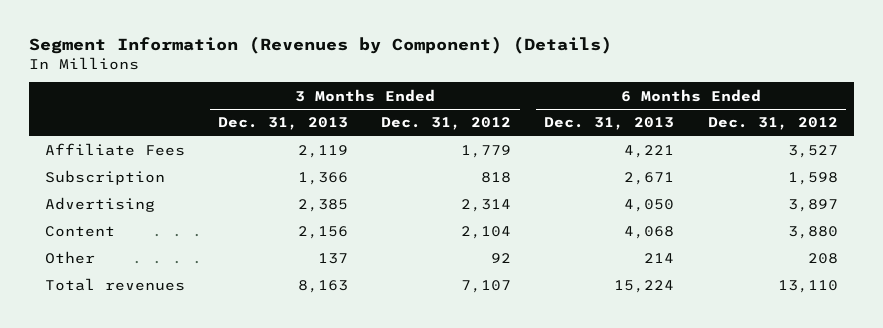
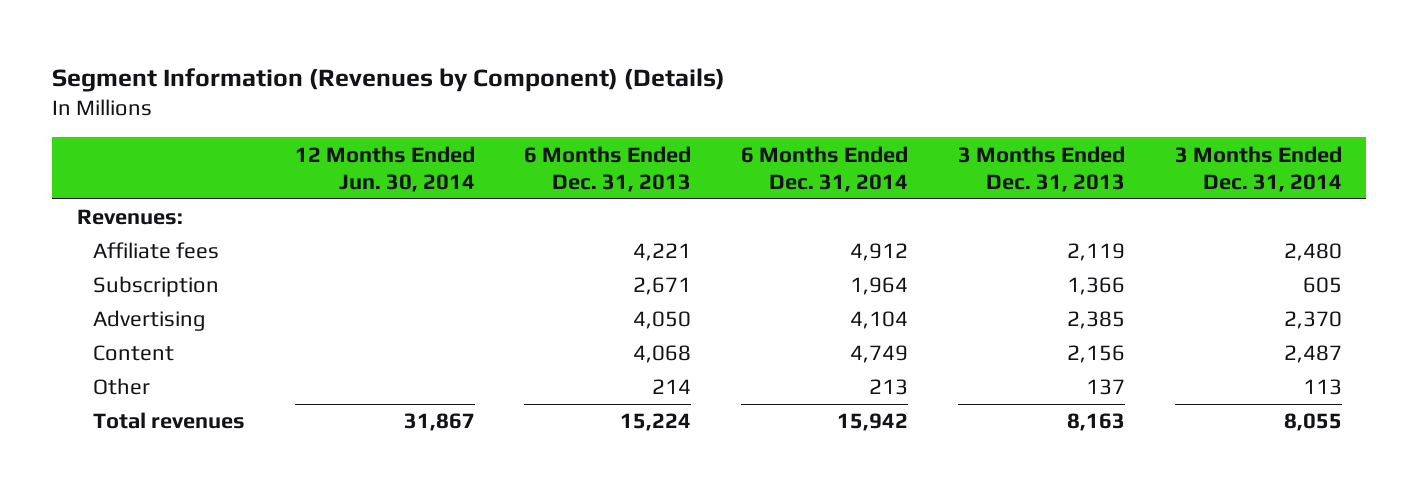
- | 3 Months Ended Dec. 31, 2013 | 3 Months Ended Dec. 31, 2012 | 6 Months Ended Dec. 31, 2013 | 6 Months Ended Dec. 31, 2012
+ | 12 Months Ended Jun. 30, 2014 | 6 Months Ended Dec. 31, 2013 | 6 Months Ended Dec. 31, 2014 | 3 Months Ended Dec. 31, 2013 | 3 Months Ended Dec. 31, 2014
- Affiliate Fees | 2,119 | 1,779 | 4,221 | 3,527
+ Revenues:
+ Affiliate fees | | 4,221 | 4,912 | 2,119 | 2,480

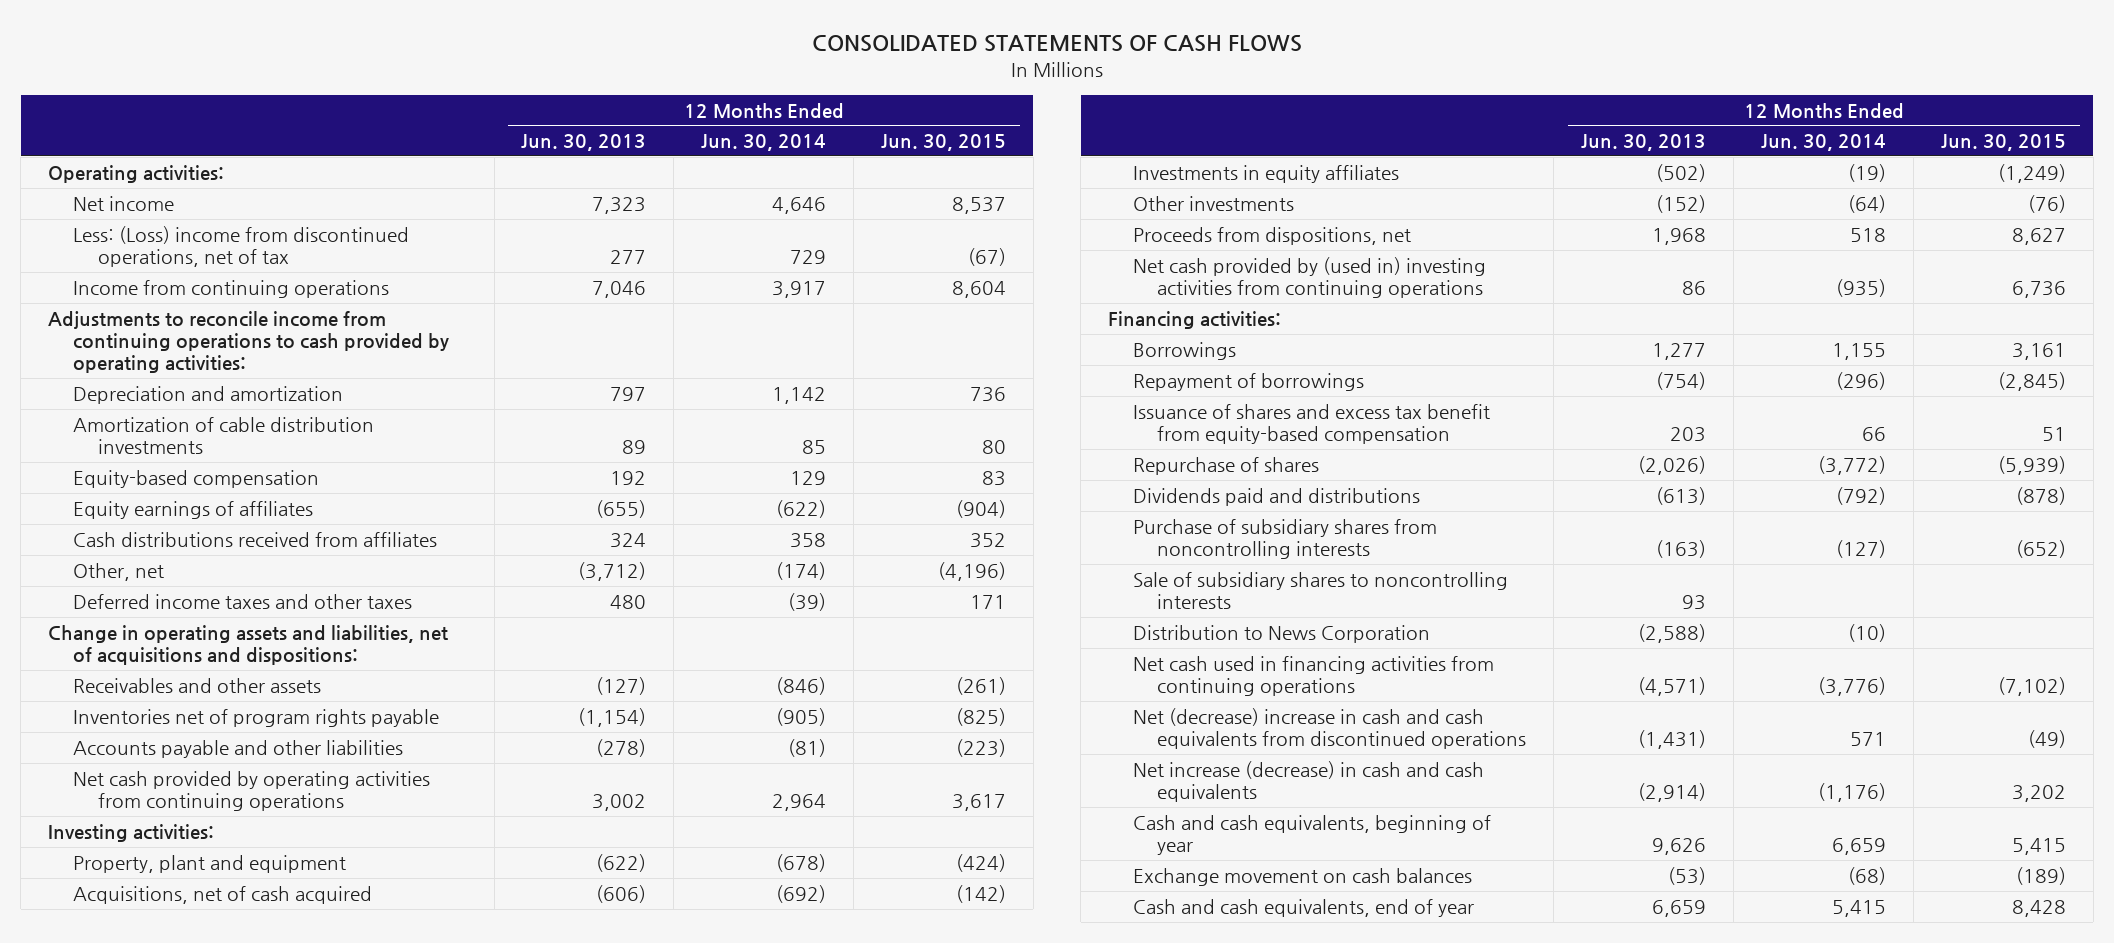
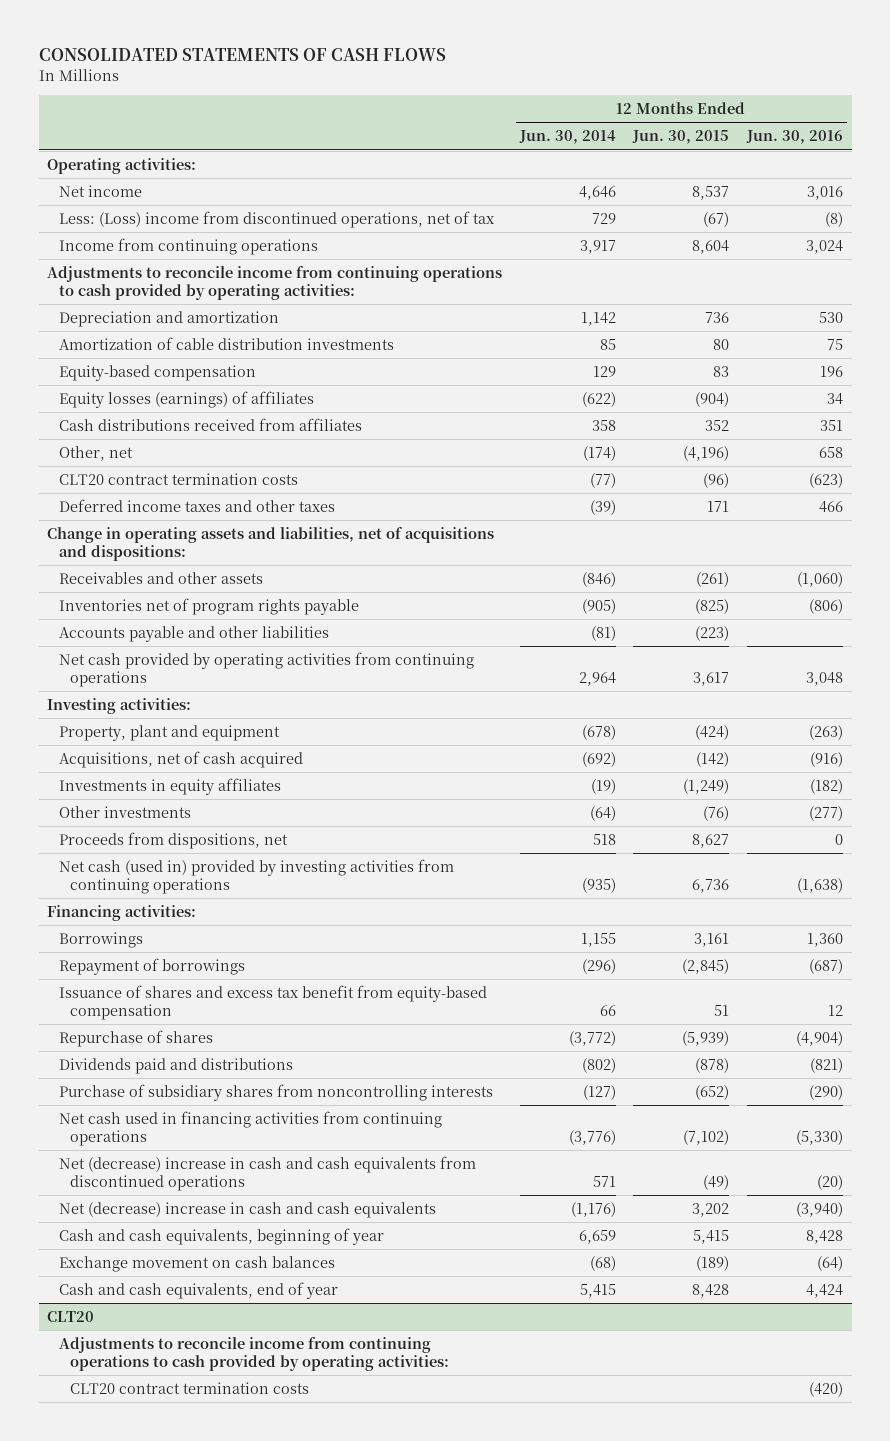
- | 12 Months Ended Jun. 30, 2013 | 12 Months Ended Jun. 30, 2014 | 12 Months Ended Jun. 30, 2015
+ | 12 Months Ended Jun. 30, 2014 | 12 Months Ended Jun. 30, 2015 | 12 Months Ended Jun. 30, 2016
- Equity earnings of affiliates | (655) | (622) | (904)
+ Equity losses (earnings) of affiliates | (622) | (904) | 34
+ CLT20 contract termination costs | (77) | (96) | (623)
- Net cash provided by (used in) investing activities from continuing operations | 86 | (935) | 6,736
+ Net cash (used in) provided by investing activities from continuing operations | (935) | 6,736 | (1,638)
- Dividends paid and distributions | (613) | (792) | (878)
+ Dividends paid and distributions | (802) | (878) | (821)
- Sale of subsidiary shares to noncontrolling interests | 93 | |
- Distribution to News Corporation | (2,588) | (10) |
- Net increase (decrease) in cash and cash equivalents | (2,914) | (1,176) | 3,202
+ Net (decrease) increase in cash and cash equivalents | (1,176) | 3,202 | (3,940)
+ CLT20
+ Adjustments to reconcile income from continuing operations to cash provided by operating activities:
+ CLT20 contract termination costs | | | (420)

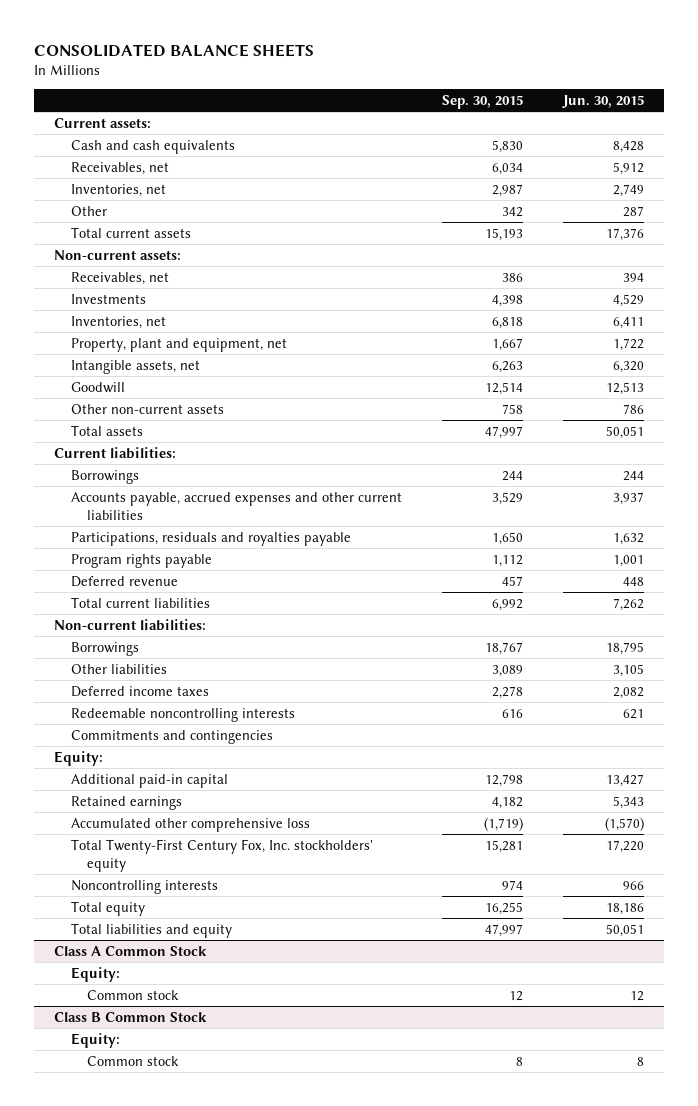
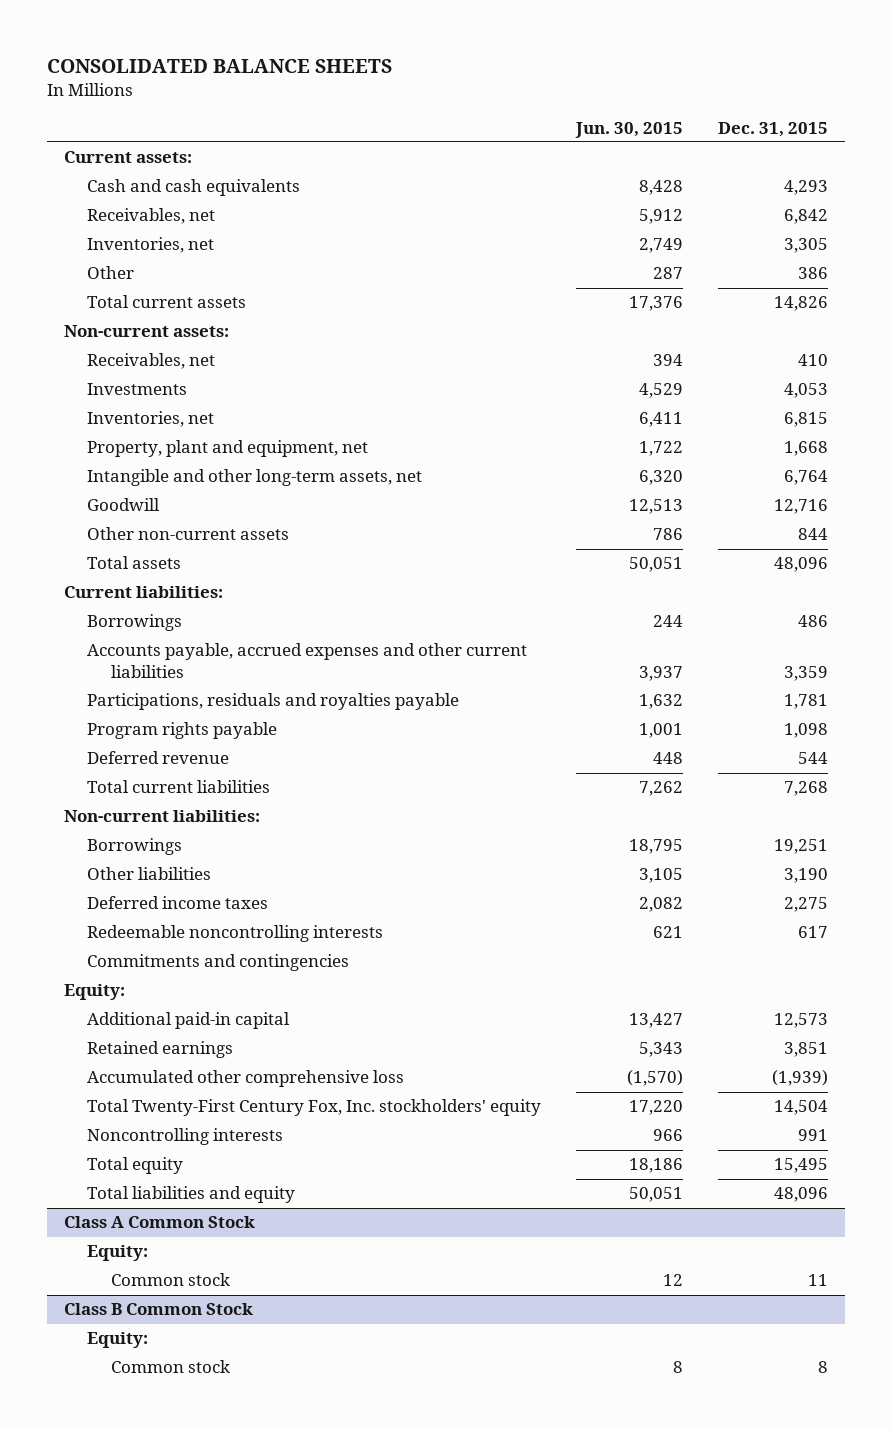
- | Sep. 30, 2015 | Jun. 30, 2015
+ | Jun. 30, 2015 | Dec. 31, 2015
- Intangible assets, net | 6,263 | 6,320
+ Intangible and other long-term assets, net | 6,320 | 6,764

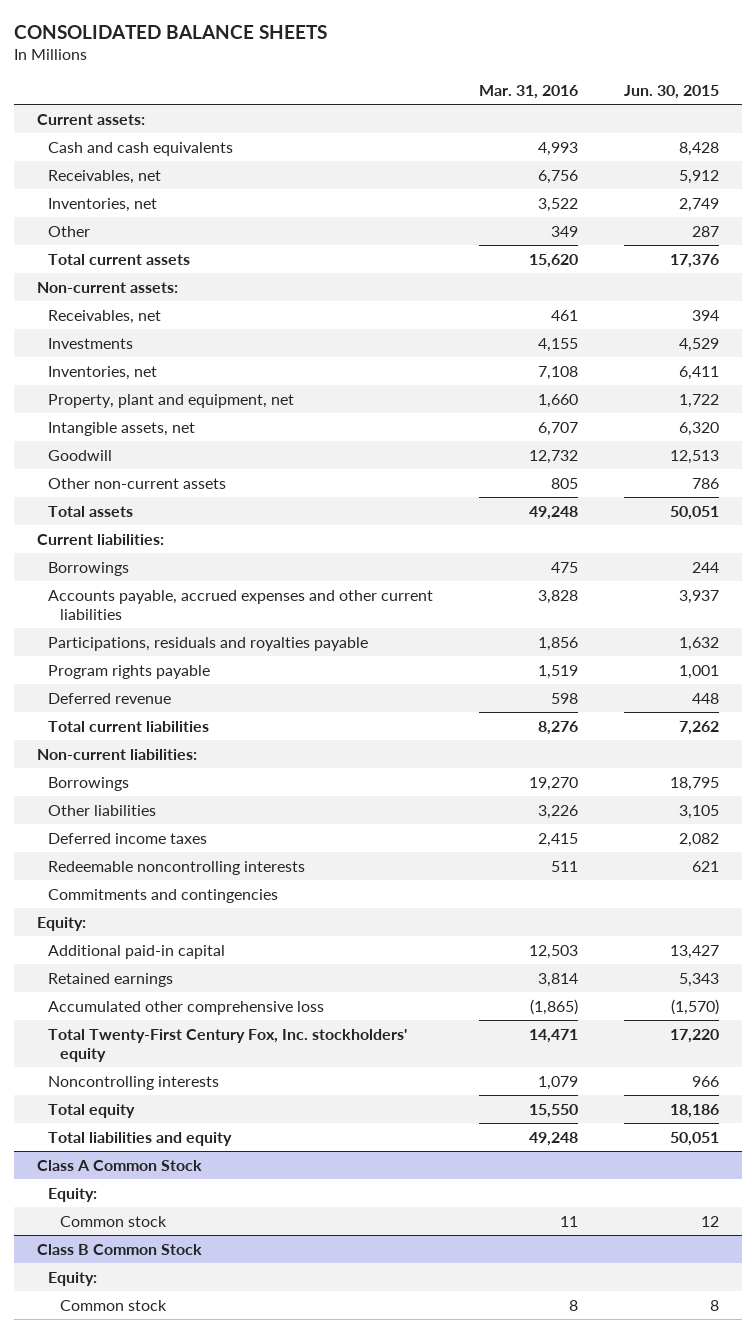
- | Jun. 30, 2015 | Dec. 31, 2015
+ | Mar. 31, 2016 | Jun. 30, 2015
- Intangible and other long-term assets, net | 6,320 | 6,764
+ Intangible assets, net | 6,707 | 6,320

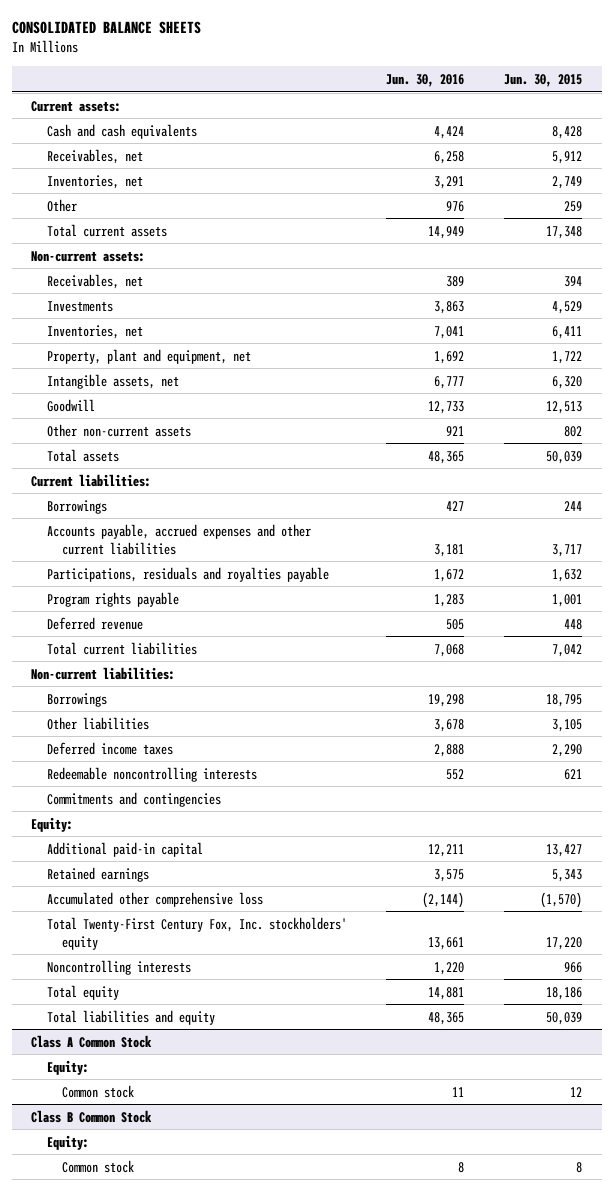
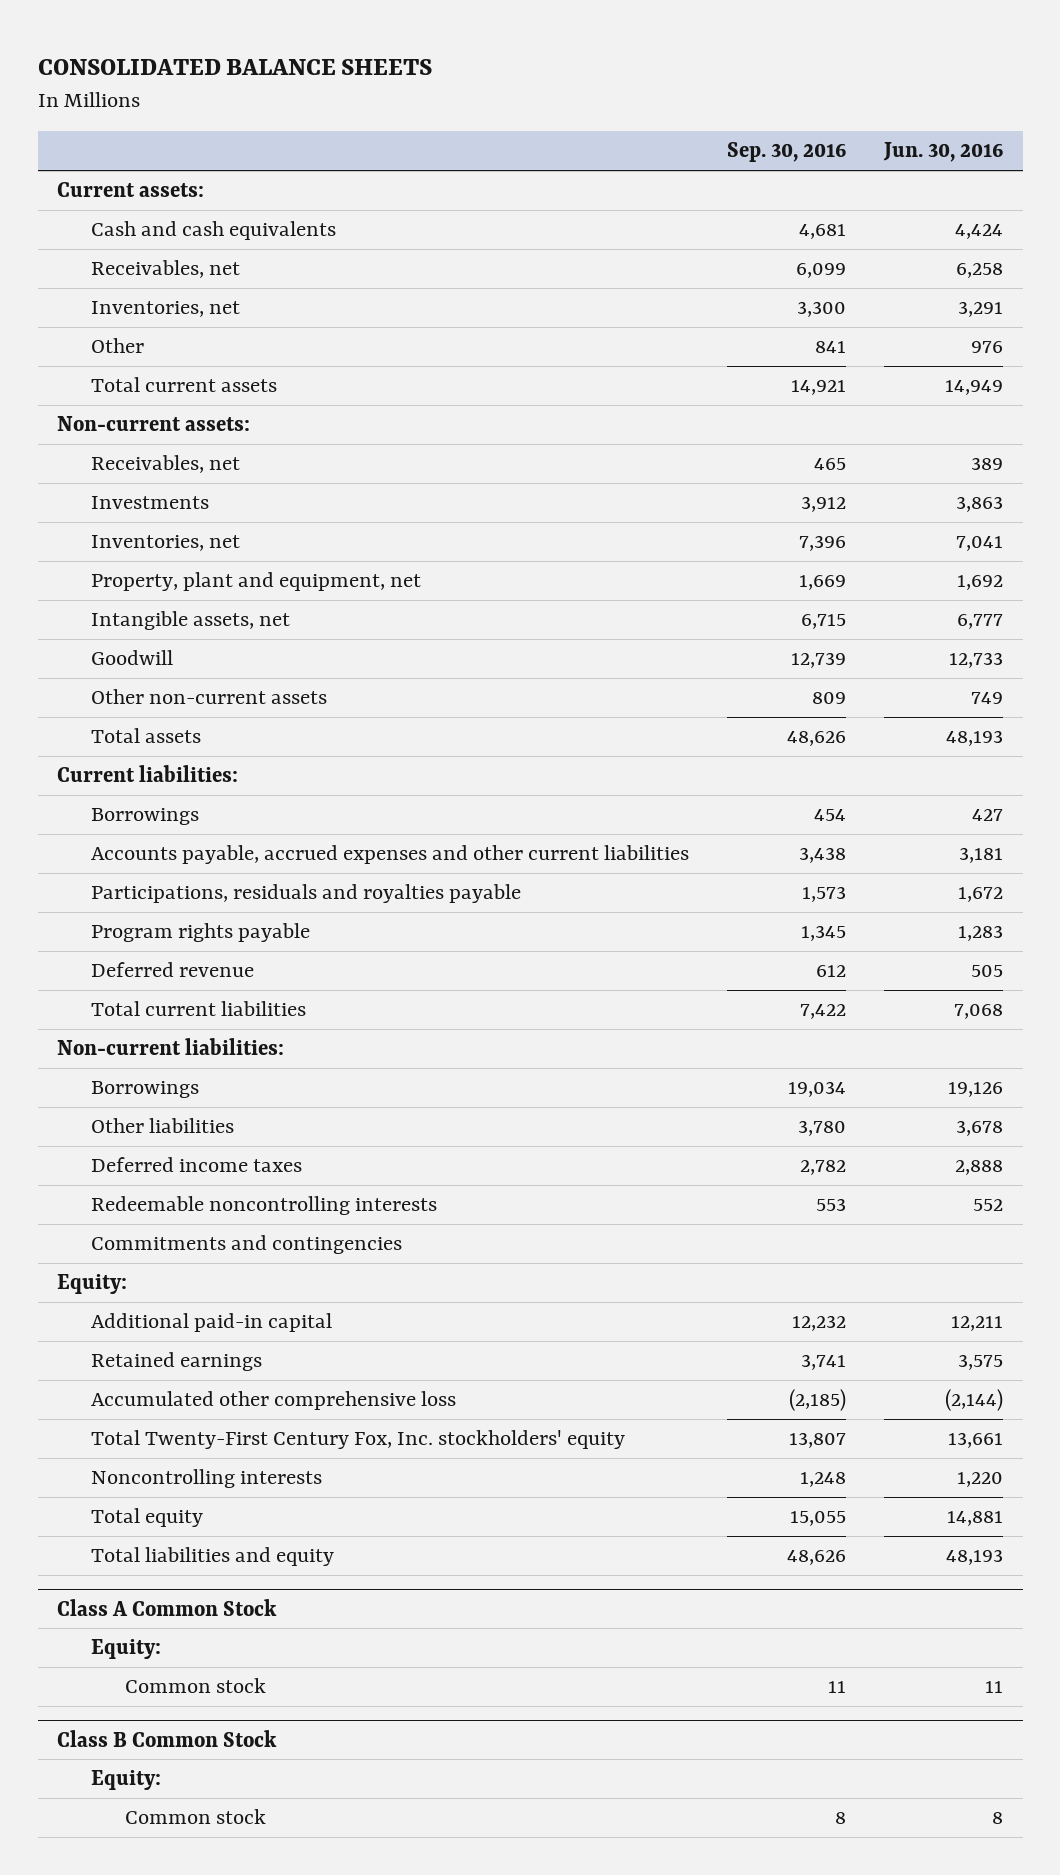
- | Jun. 30, 2016 | Jun. 30, 2015
+ | Sep. 30, 2016 | Jun. 30, 2016
- Other non-current assets | 921 | 802
- Total assets | 48,365 | 50,039
+ Other non-current assets | 809 | 749
+ Total assets | 48,626 | 48,193
- Borrowings | 19,298 | 18,795
+ Borrowings | 19,034 | 19,126
- Total liabilities and equity | 48,365 | 50,039
+ Total liabilities and equity | 48,626 | 48,193

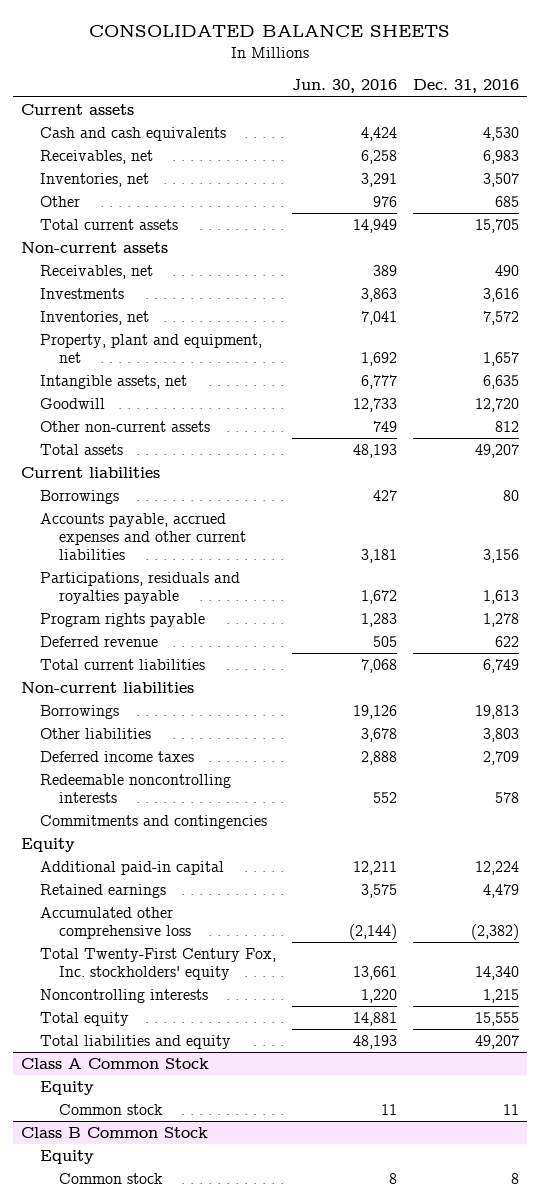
- | Sep. 30, 2016 | Jun. 30, 2016
+ | Jun. 30, 2016 | Dec. 31, 2016
- Current assets:
+ Current assets
- Non-current assets:
+ Non-current assets
- Current liabilities:
+ Current liabilities
- Non-current liabilities:
+ Non-current liabilities
- Equity:
+ Equity
@ Class A Common Stock
- Equity:
+ Equity
@ Class B Common Stock
- Equity:
+ Equity

